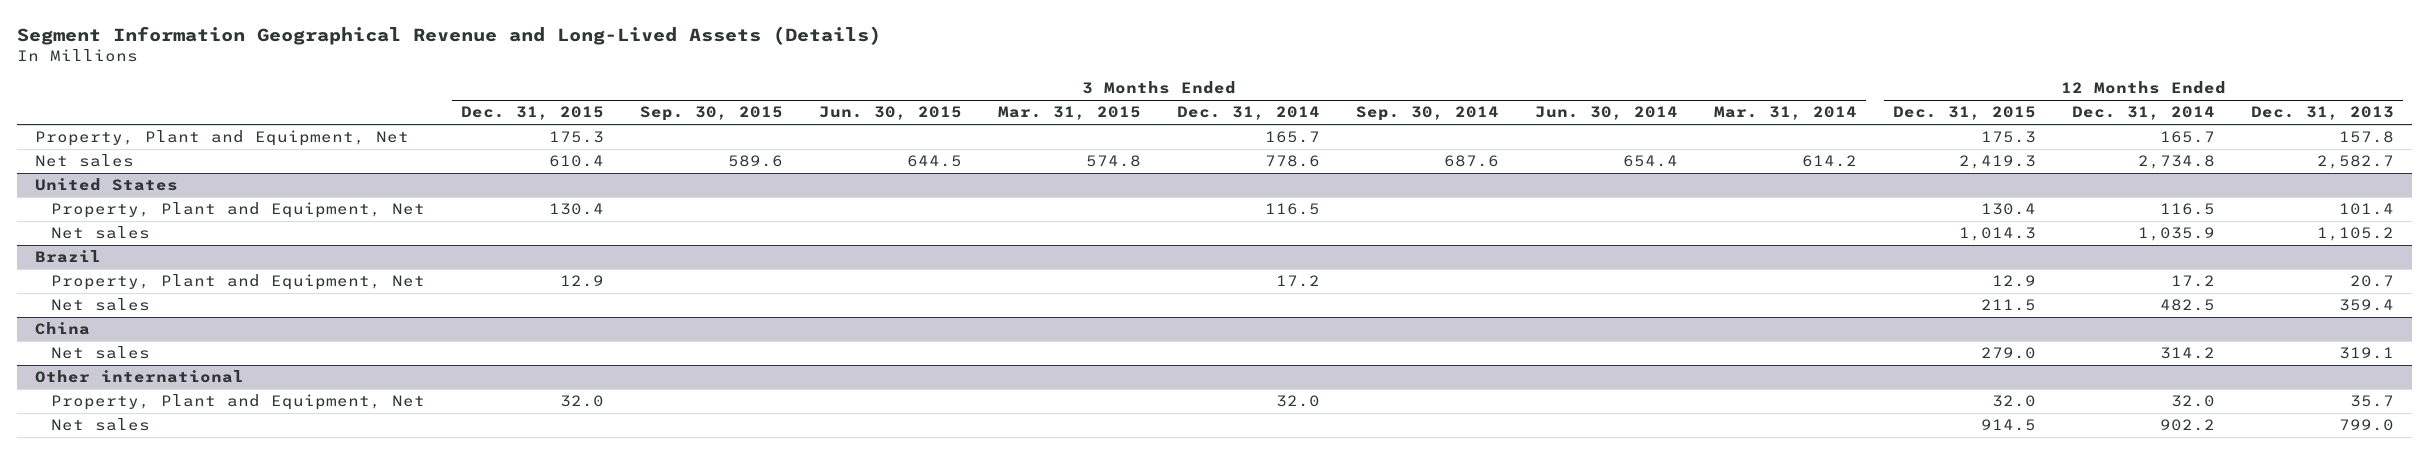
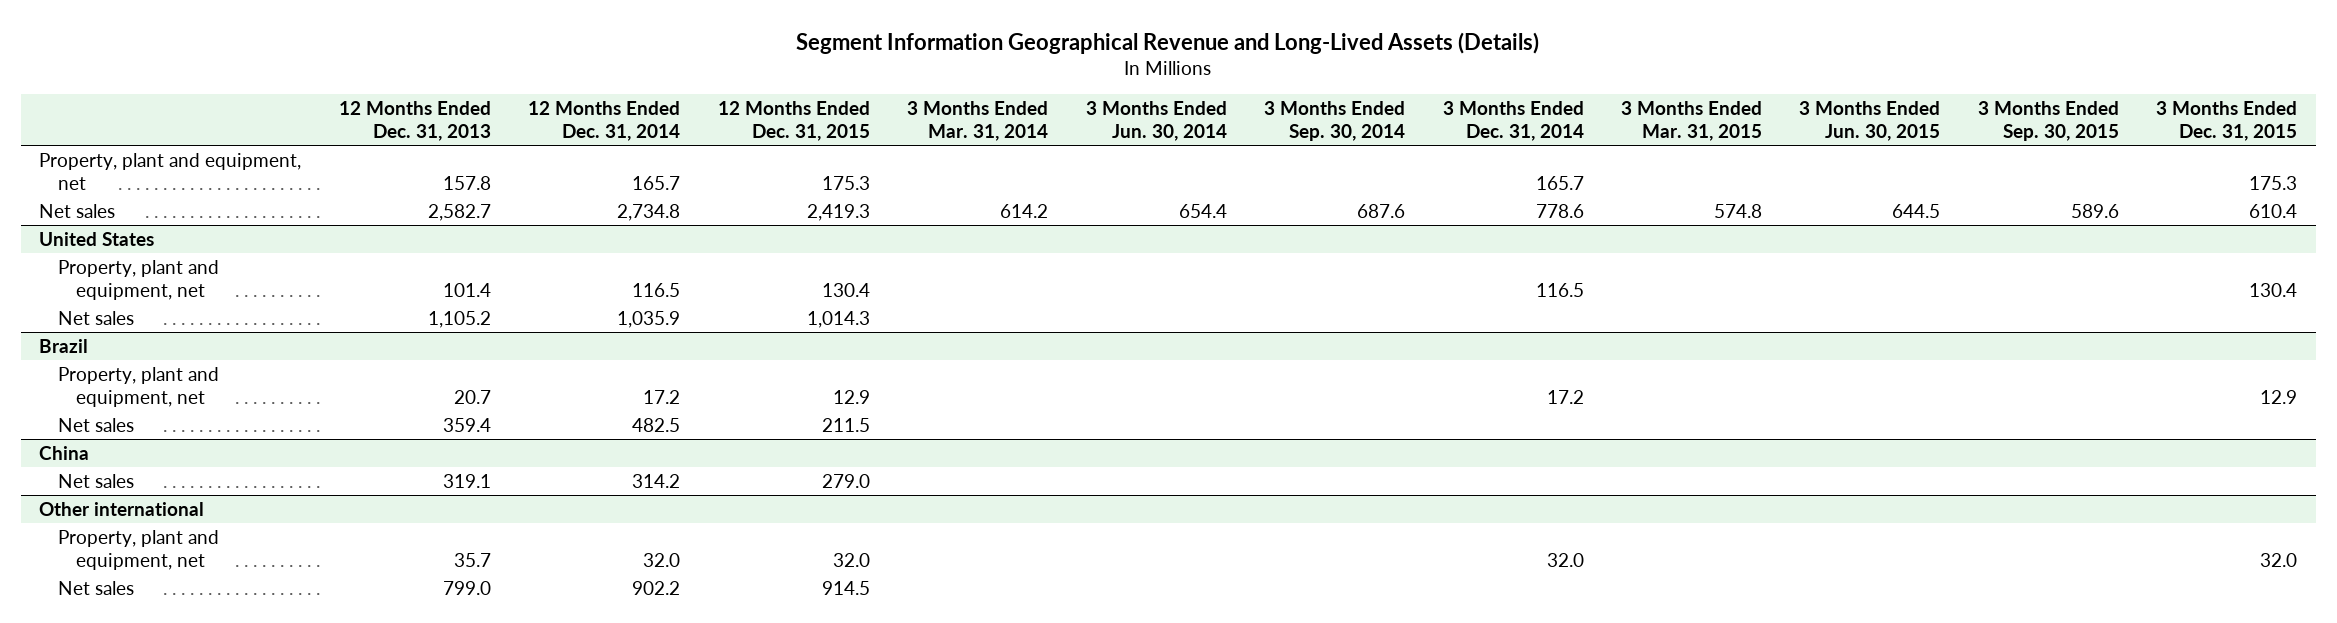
- | 3 Months Ended Dec. 31, 2015 | 3 Months Ended Sep. 30, 2015 | 3 Months Ended Jun. 30, 2015 | 3 Months Ended Mar. 31, 2015 | 3 Months Ended Dec. 31, 2014 | 3 Months Ended Sep. 30, 2014 | 3 Months Ended Jun. 30, 2014 | 3 Months Ended Mar. 31, 2014 | 12 Months Ended Dec. 31, 2015 | 12 Months Ended Dec. 31, 2014 | 12 Months Ended Dec. 31, 2013
+ | 12 Months Ended Dec. 31, 2013 | 12 Months Ended Dec. 31, 2014 | 12 Months Ended Dec. 31, 2015 | 3 Months Ended Mar. 31, 2014 | 3 Months Ended Jun. 30, 2014 | 3 Months Ended Sep. 30, 2014 | 3 Months Ended Dec. 31, 2014 | 3 Months Ended Mar. 31, 2015 | 3 Months Ended Jun. 30, 2015 | 3 Months Ended Sep. 30, 2015 | 3 Months Ended Dec. 31, 2015
- Property, Plant and Equipment, Net | 175.3 | | | | 165.7 | | | | 175.3 | 165.7 | 157.8
+ Property, plant and equipment, net | 157.8 | 165.7 | 175.3 | | | | 165.7 | | | | 175.3
@ United States
- Property, Plant and Equipment, Net | 130.4 | | | | 116.5 | | | | 130.4 | 116.5 | 101.4
+ Property, plant and equipment, net | 101.4 | 116.5 | 130.4 | | | | 116.5 | | | | 130.4
@ Brazil
- Property, Plant and Equipment, Net | 12.9 | | | | 17.2 | | | | 12.9 | 17.2 | 20.7
+ Property, plant and equipment, net | 20.7 | 17.2 | 12.9 | | | | 17.2 | | | | 12.9
@ Other international
- Property, Plant and Equipment, Net | 32.0 | | | | 32.0 | | | | 32.0 | 32.0 | 35.7
+ Property, plant and equipment, net | 35.7 | 32.0 | 32.0 | | | | 32.0 | | | | 32.0

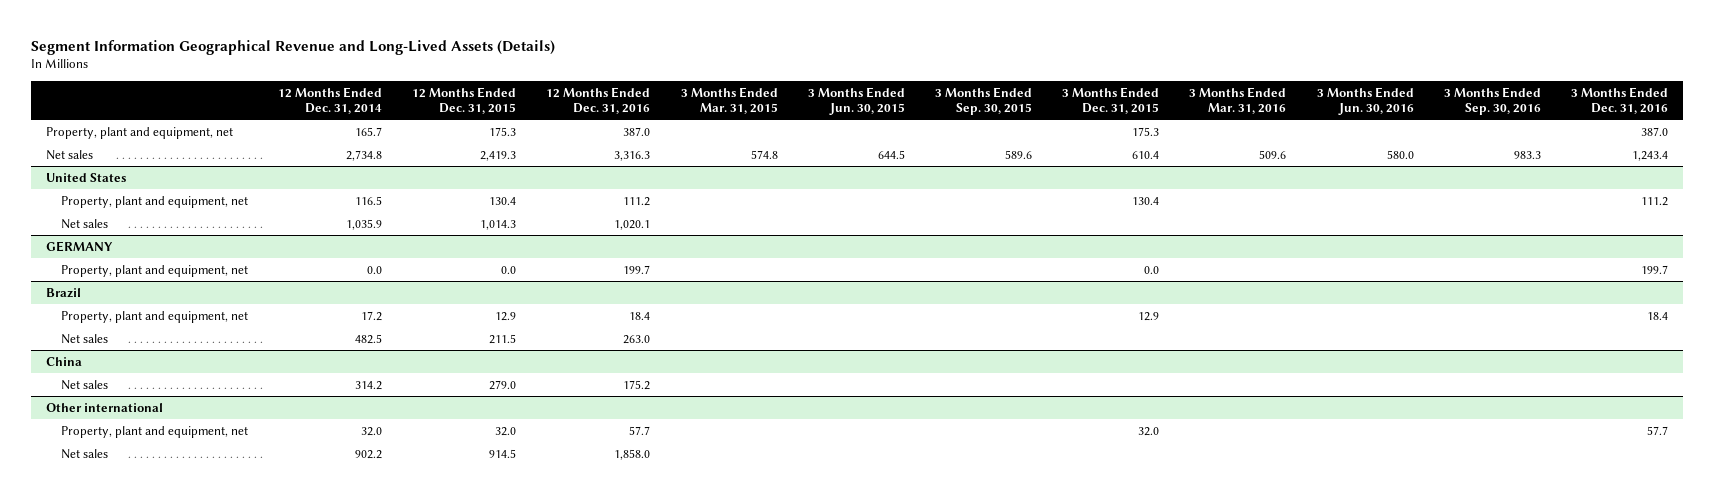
- | 12 Months Ended Dec. 31, 2013 | 12 Months Ended Dec. 31, 2014 | 12 Months Ended Dec. 31, 2015 | 3 Months Ended Mar. 31, 2014 | 3 Months Ended Jun. 30, 2014 | 3 Months Ended Sep. 30, 2014 | 3 Months Ended Dec. 31, 2014 | 3 Months Ended Mar. 31, 2015 | 3 Months Ended Jun. 30, 2015 | 3 Months Ended Sep. 30, 2015 | 3 Months Ended Dec. 31, 2015
+ | 12 Months Ended Dec. 31, 2014 | 12 Months Ended Dec. 31, 2015 | 12 Months Ended Dec. 31, 2016 | 3 Months Ended Mar. 31, 2015 | 3 Months Ended Jun. 30, 2015 | 3 Months Ended Sep. 30, 2015 | 3 Months Ended Dec. 31, 2015 | 3 Months Ended Mar. 31, 2016 | 3 Months Ended Jun. 30, 2016 | 3 Months Ended Sep. 30, 2016 | 3 Months Ended Dec. 31, 2016
+ GERMANY
+ Property, plant and equipment, net | 0.0 | 0.0 | 199.7 | | | | 0.0 | | | | 199.7

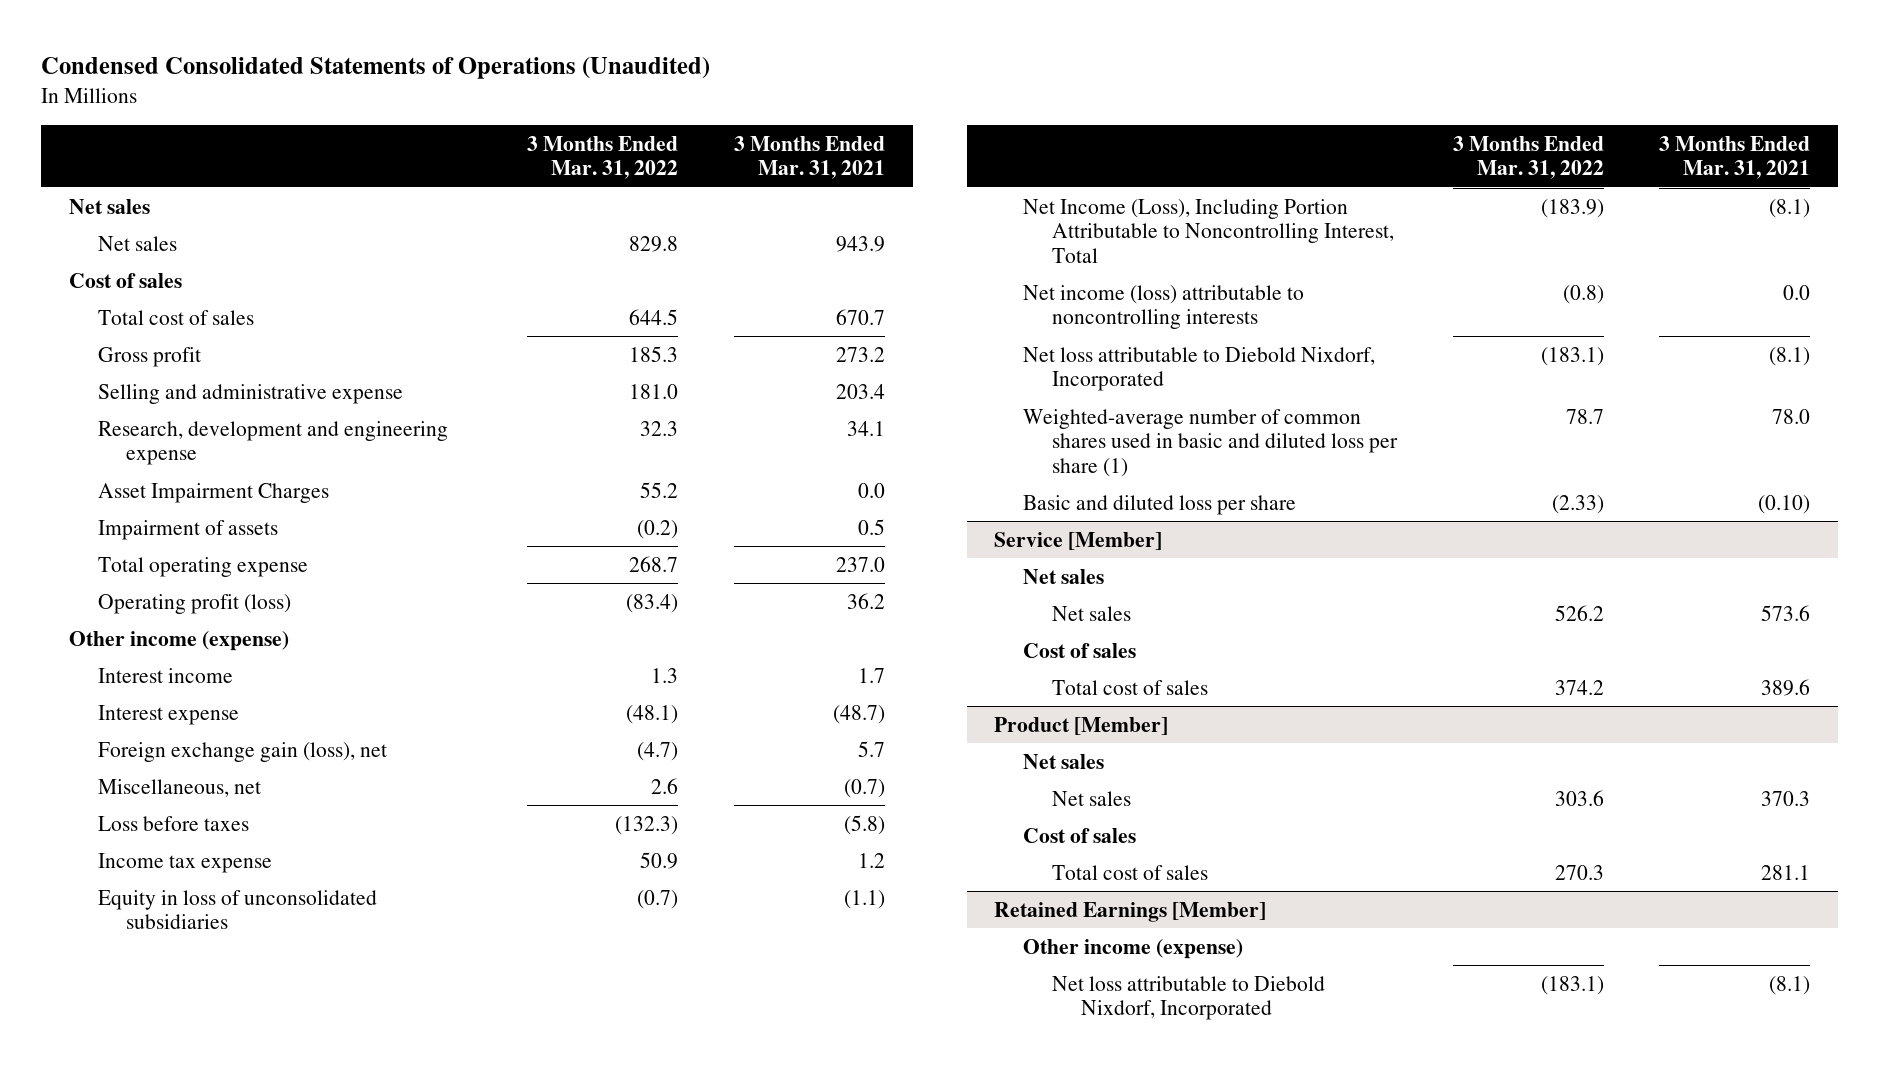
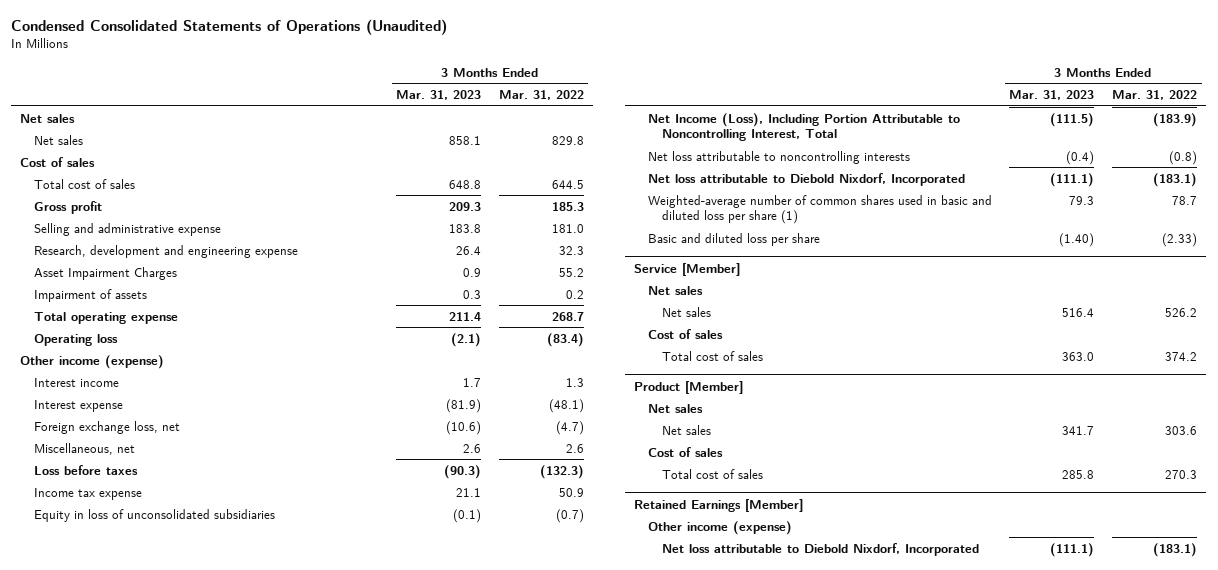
- | 3 Months Ended Mar. 31, 2022 | 3 Months Ended Mar. 31, 2021
+ | 3 Months Ended Mar. 31, 2023 | 3 Months Ended Mar. 31, 2022
- Impairment of assets | (0.2) | 0.5
+ Impairment of assets | 0.3 | 0.2
- Operating profit (loss) | (83.4) | 36.2
+ Operating loss | (2.1) | (83.4)
- Foreign exchange gain (loss), net | (4.7) | 5.7
+ Foreign exchange loss, net | (10.6) | (4.7)
- Net income (loss) attributable to noncontrolling interests | (0.8) | 0.0
+ Net loss attributable to noncontrolling interests | (0.4) | (0.8)

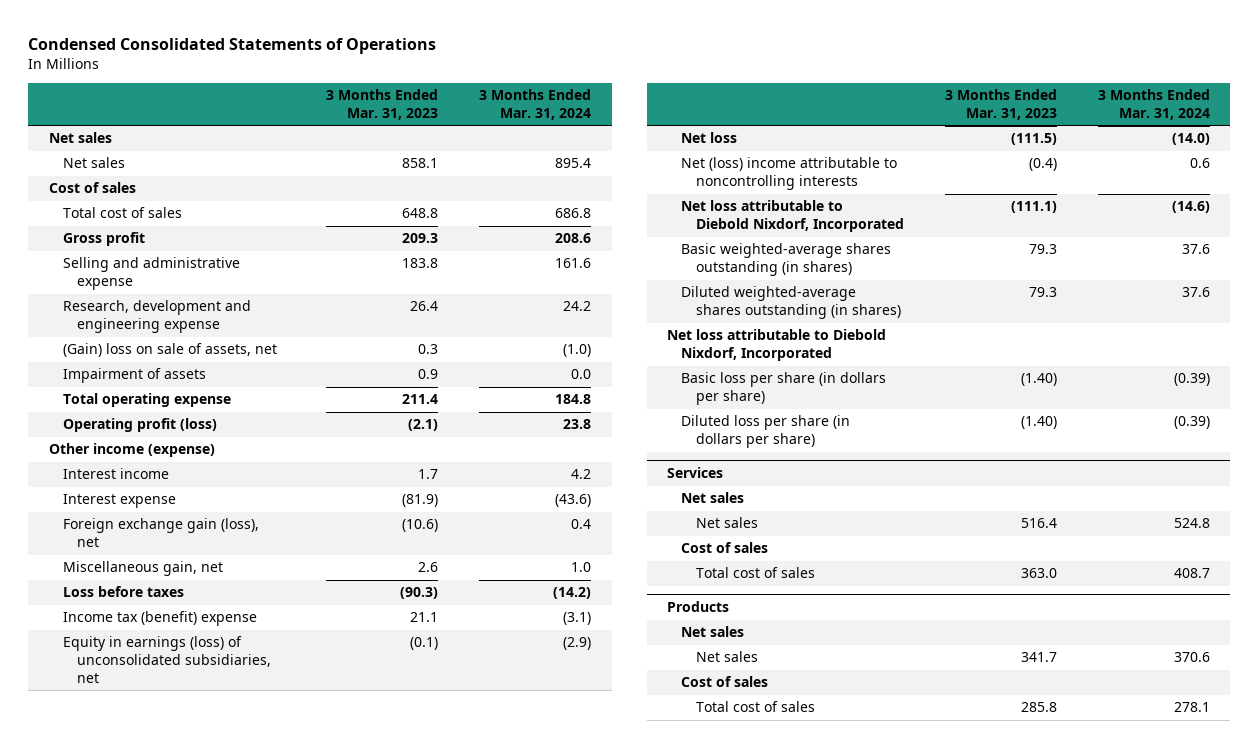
- Condensed Consolidated Statements of Operations (Unaudited)
+ Condensed Consolidated Statements of Operations
- | 3 Months Ended Mar. 31, 2023 | 3 Months Ended Mar. 31, 2022
+ | 3 Months Ended Mar. 31, 2023 | 3 Months Ended Mar. 31, 2024
- Asset Impairment Charges | 0.9 | 55.2
- Impairment of assets | 0.3 | 0.2
+ (Gain) loss on sale of assets, net | 0.3 | (1.0)
+ Impairment of assets | 0.9 | 0.0
- Operating loss | (2.1) | (83.4)
+ Operating profit (loss) | (2.1) | 23.8
- Foreign exchange loss, net | (10.6) | (4.7)
- Miscellaneous, net | 2.6 | 2.6
+ Foreign exchange gain (loss), net | (10.6) | 0.4
+ Miscellaneous gain, net | 2.6 | 1.0
- Income tax expense | 21.1 | 50.9
- Equity in loss of unconsolidated subsidiaries | (0.1) | (0.7)
- Net Income (Loss), Including Portion Attributable to Noncontrolling Interest, Total | (111.5) | (183.9)
- Net loss attributable to noncontrolling interests | (0.4) | (0.8)
+ Income tax (benefit) expense | 21.1 | (3.1)
+ Equity in earnings (loss) of unconsolidated subsidiaries, net | (0.1) | (2.9)
+ Net loss | (111.5) | (14.0)
+ Net (loss) income attributable to noncontrolling interests | (0.4) | 0.6
- Weighted-average number of common shares used in basic and diluted loss per share (1) | 79.3 | 78.7
- Basic and diluted loss per share | (1.40) | (2.33)
- Service [Member]
+ Basic weighted-average shares outstanding (in shares) | 79.3 | 37.6
+ Diluted weighted-average shares outstanding (in shares) | 79.3 | 37.6
+ Net loss attributable to Diebold Nixdorf, Incorporated
+ Basic loss per share (in dollars per share) | (1.40) | (0.39)
+ Diluted loss per share (in dollars per share) | (1.40) | (0.39)
+ Services
- Product [Member]
+ Products
- Retained Earnings [Member]
- Other income (expense)
- Net loss attributable to Diebold Nixdorf, Incorporated | (111.1) | (183.1)

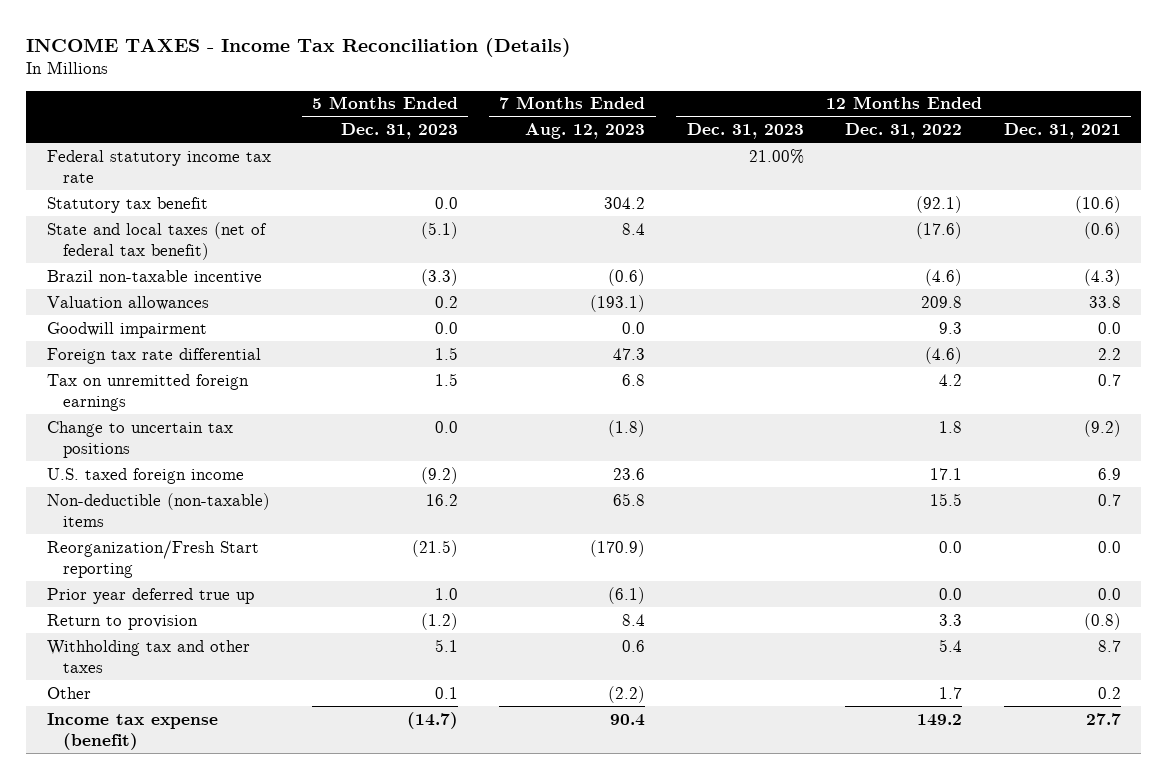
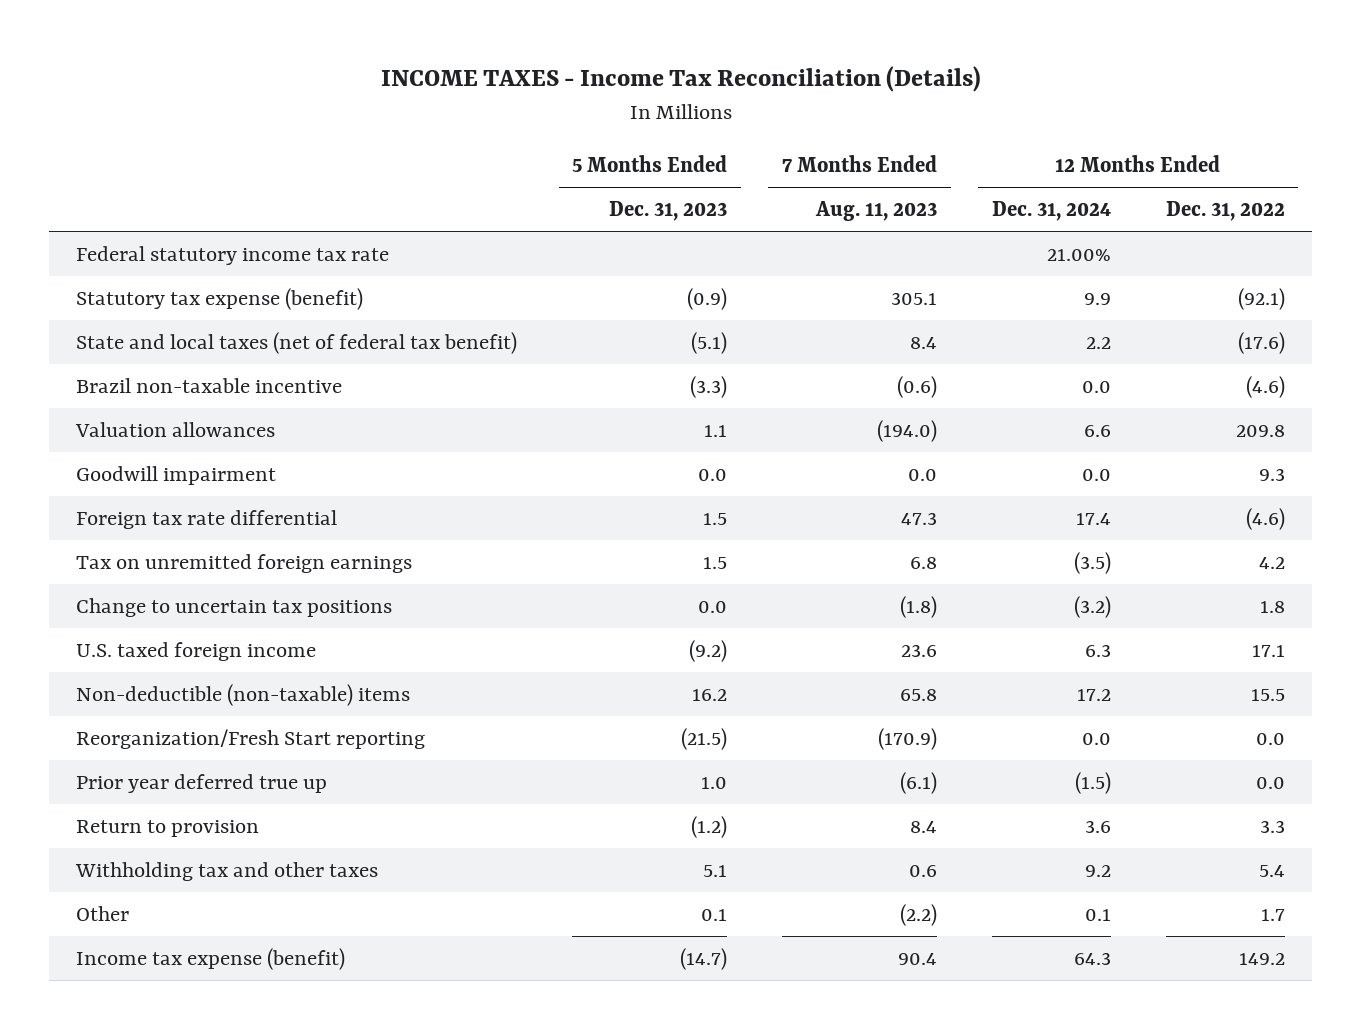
- | 5 Months Ended Dec. 31, 2023 | 7 Months Ended Aug. 12, 2023 | 12 Months Ended Dec. 31, 2023 | 12 Months Ended Dec. 31, 2022 | 12 Months Ended Dec. 31, 2021
+ | 5 Months Ended Dec. 31, 2023 | 7 Months Ended Aug. 11, 2023 | 12 Months Ended Dec. 31, 2024 | 12 Months Ended Dec. 31, 2022
- Statutory tax benefit | 0.0 | 304.2 | | (92.1) | (10.6)
+ Statutory tax expense (benefit) | (0.9) | 305.1 | 9.9 | (92.1)
- Valuation allowances | 0.2 | (193.1) | | 209.8 | 33.8
+ Valuation allowances | 1.1 | (194.0) | 6.6 | 209.8

